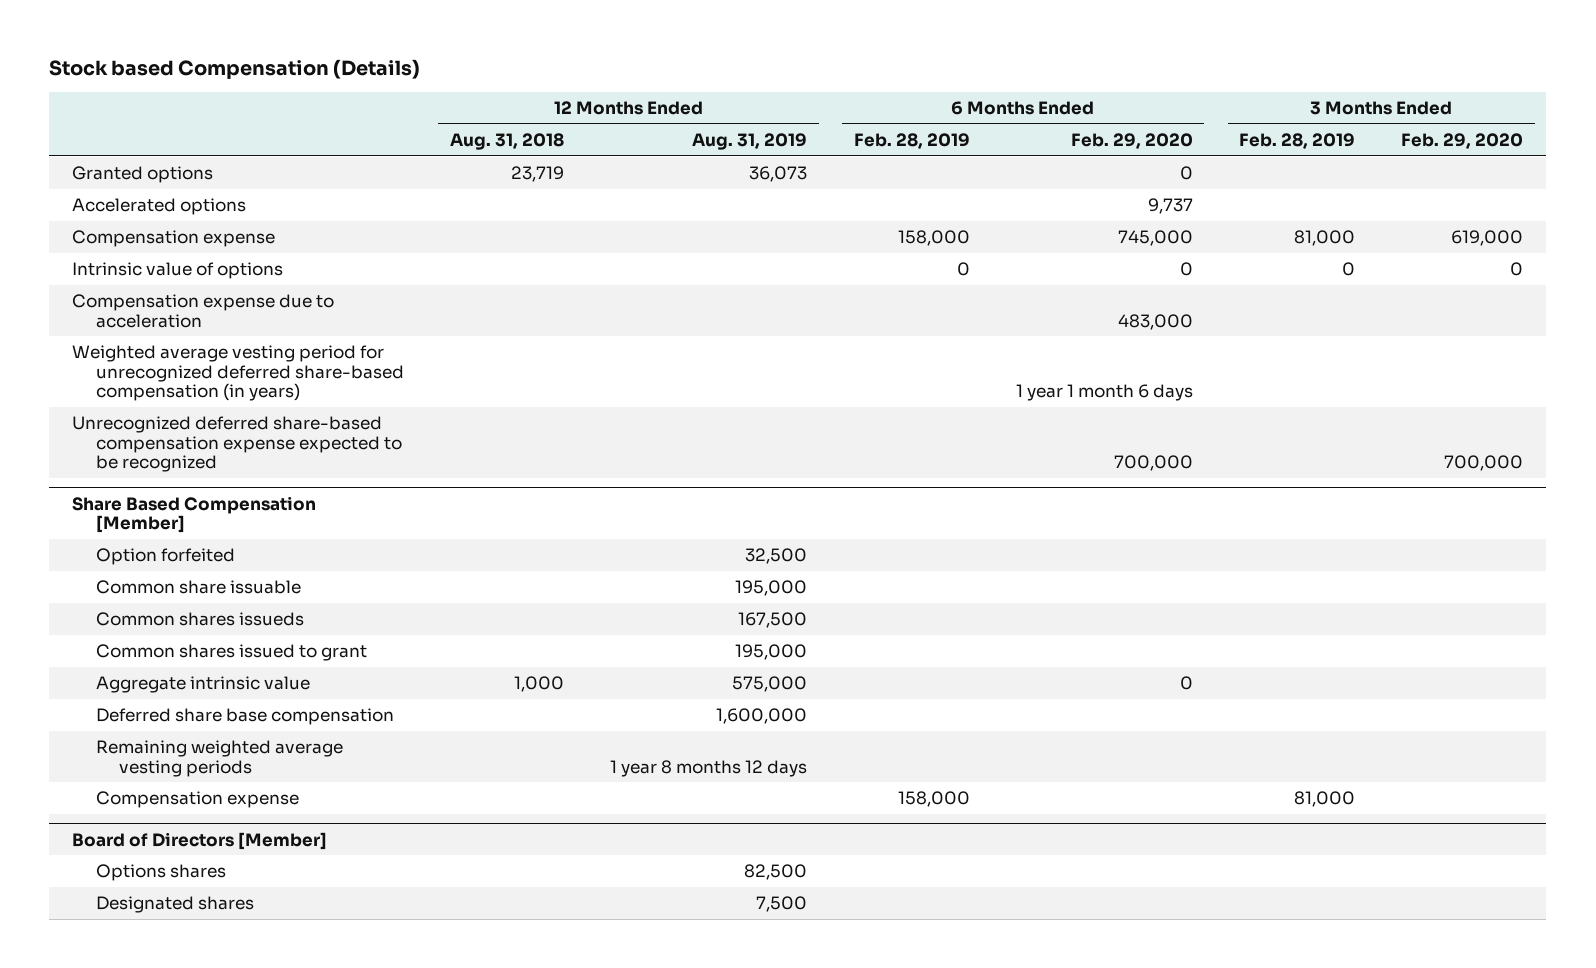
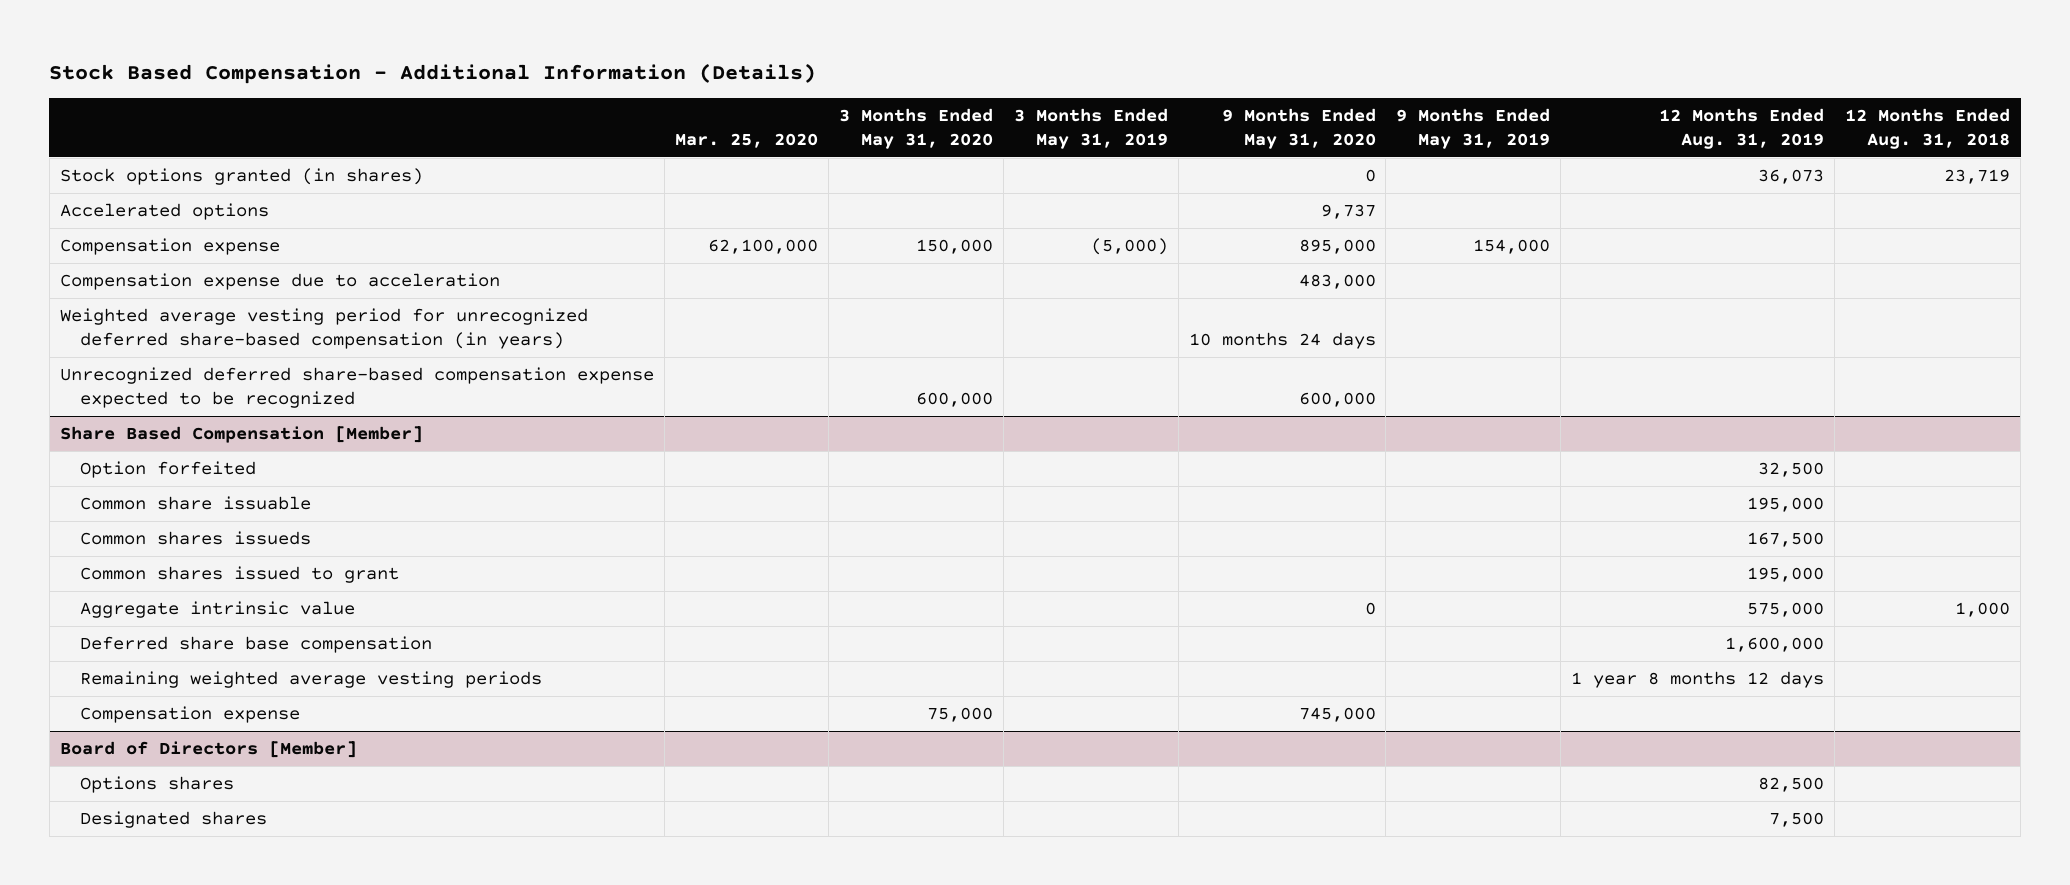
- Stock based Compensation (Details)
+ Stock Based Compensation - Additional Information (Details)
- | 12 Months Ended Aug. 31, 2018 | 12 Months Ended Aug. 31, 2019 | 6 Months Ended Feb. 28, 2019 | 6 Months Ended Feb. 29, 2020 | 3 Months Ended Feb. 28, 2019 | 3 Months Ended Feb. 29, 2020
+ | Mar. 25, 2020 | 3 Months Ended May 31, 2020 | 3 Months Ended May 31, 2019 | 9 Months Ended May 31, 2020 | 9 Months Ended May 31, 2019 | 12 Months Ended Aug. 31, 2019 | 12 Months Ended Aug. 31, 2018
- Granted options | 23,719 | 36,073 | | 0 | |
+ Stock options granted (in shares) | | | | 0 | | 36,073 | 23,719
- Intrinsic value of options | | | 0 | 0 | 0 | 0

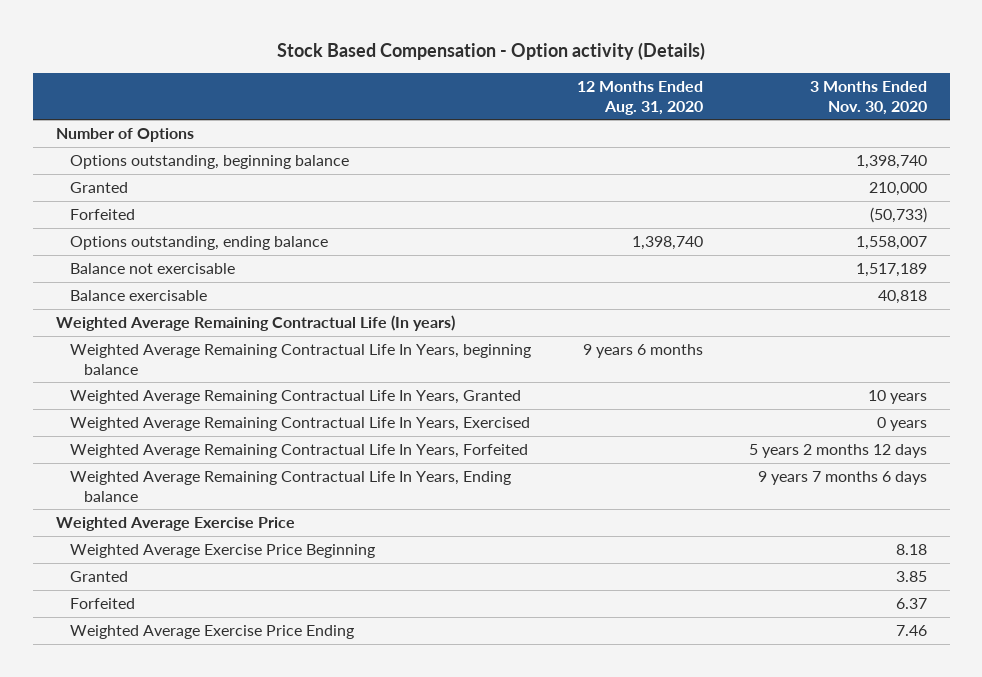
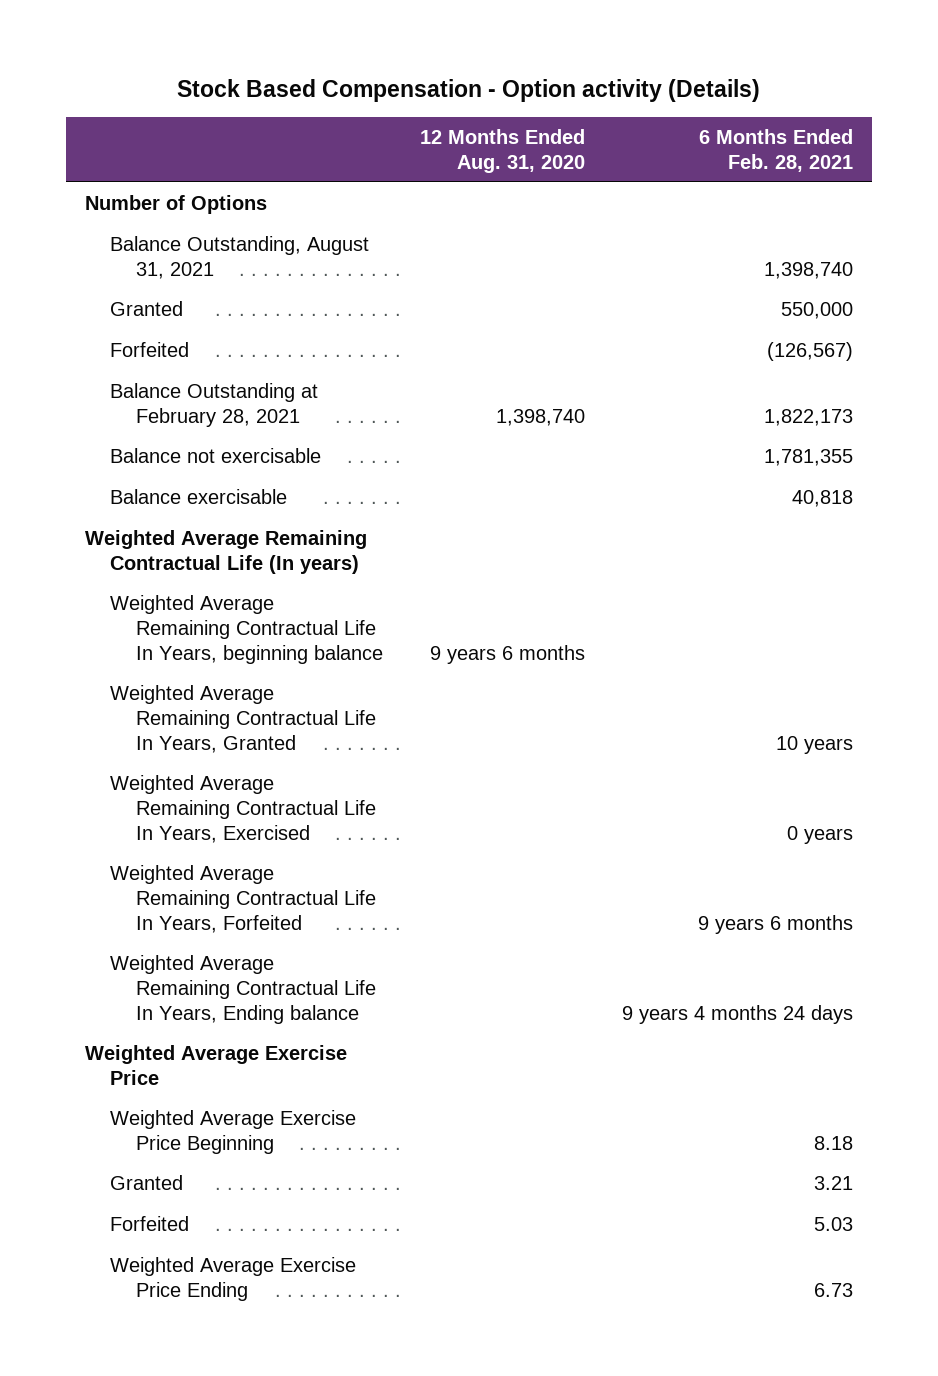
- | 12 Months Ended Aug. 31, 2020 | 3 Months Ended Nov. 30, 2020
+ | 12 Months Ended Aug. 31, 2020 | 6 Months Ended Feb. 28, 2021
- Options outstanding, beginning balance | | 1,398,740
+ Balance Outstanding, August 31, 2021 | | 1,398,740
- Options outstanding, ending balance | 1,398,740 | 1,558,007
+ Balance Outstanding at February 28, 2021 | 1,398,740 | 1,822,173

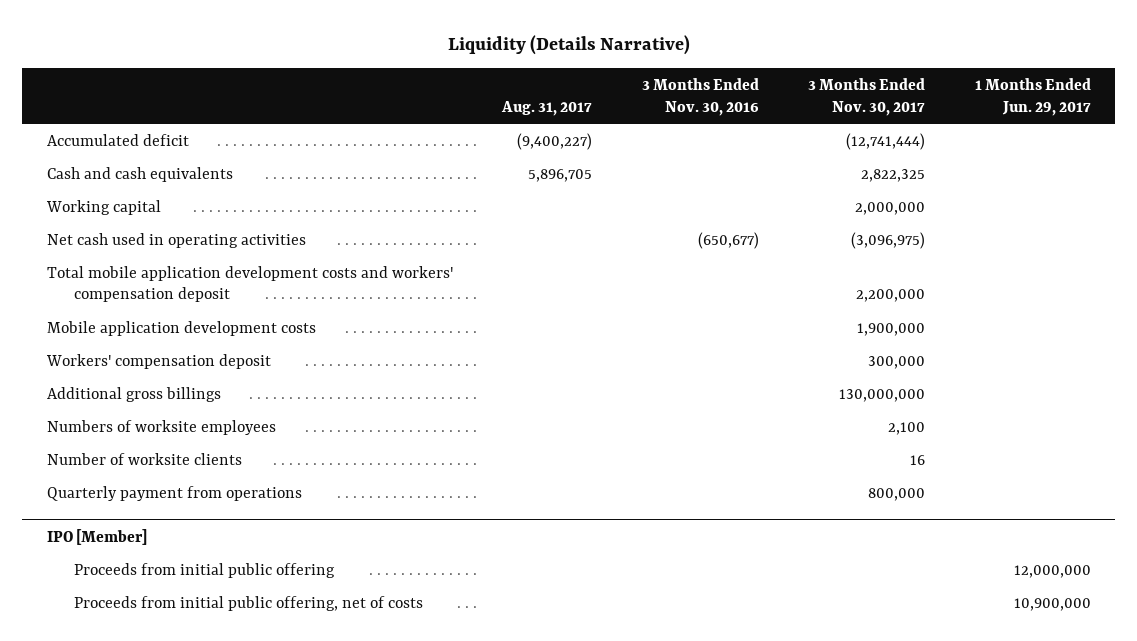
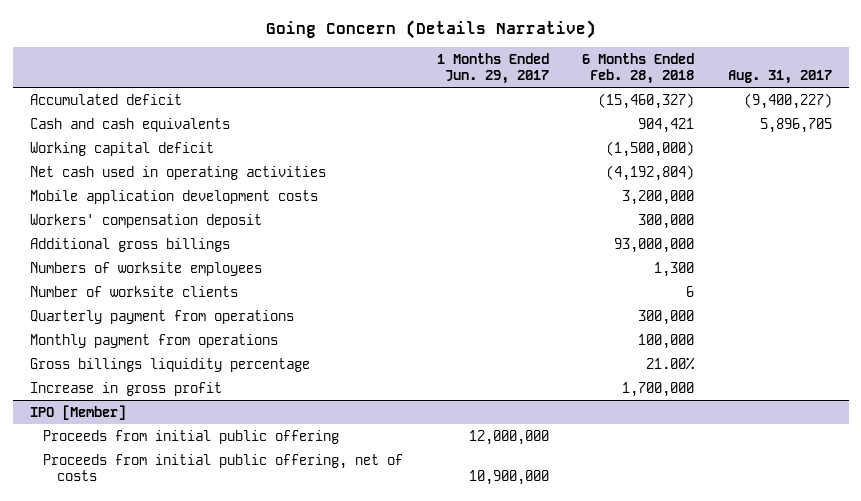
- Liquidity (Details Narrative)
+ Going Concern (Details Narrative)
- | Aug. 31, 2017 | 3 Months Ended Nov. 30, 2016 | 3 Months Ended Nov. 30, 2017 | 1 Months Ended Jun. 29, 2017
+ | 1 Months Ended Jun. 29, 2017 | 6 Months Ended Feb. 28, 2018 | Aug. 31, 2017
- Working capital | | | 2,000,000 |
+ Working capital deficit | | (1,500,000) |
- Total mobile application development costs and workers' compensation deposit | | | 2,200,000 |
+ Monthly payment from operations | | 100,000 |
+ Gross billings liquidity percentage | | 21.00% |
+ Increase in gross profit | | 1,700,000 |

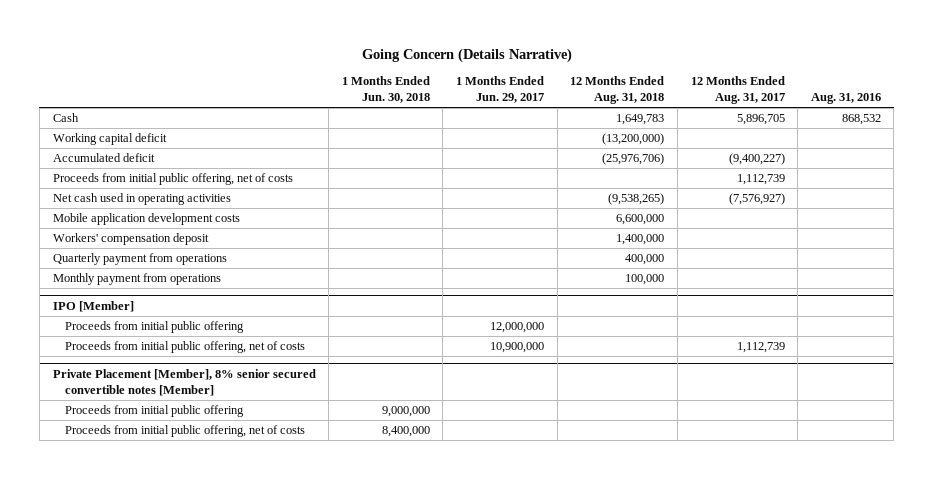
- | 1 Months Ended Jun. 29, 2017 | 6 Months Ended Feb. 28, 2018 | Aug. 31, 2017
+ | 1 Months Ended Jun. 30, 2018 | 1 Months Ended Jun. 29, 2017 | 12 Months Ended Aug. 31, 2018 | 12 Months Ended Aug. 31, 2017 | Aug. 31, 2016
- Cash and cash equivalents | | 904,421 | 5,896,705
+ Cash | | | 1,649,783 | 5,896,705 | 868,532
moved down: Accumulated deficit | | | (25,976,706) | (9,400,227) |
+ Proceeds from initial public offering, net of costs | | | | 1,112,739 |
- Additional gross billings | | 93,000,000 |
- Numbers of worksite employees | | 1,300 |
- Number of worksite clients | | 6 |
- Gross billings liquidity percentage | | 21.00% |
- Increase in gross profit | | 1,700,000 |
+ Private Placement [Member], 8% senior secured convertible notes [Member]
+ Proceeds from initial public offering | 9,000,000 | | | |
+ Proceeds from initial public offering, net of costs | 8,400,000 | | | |

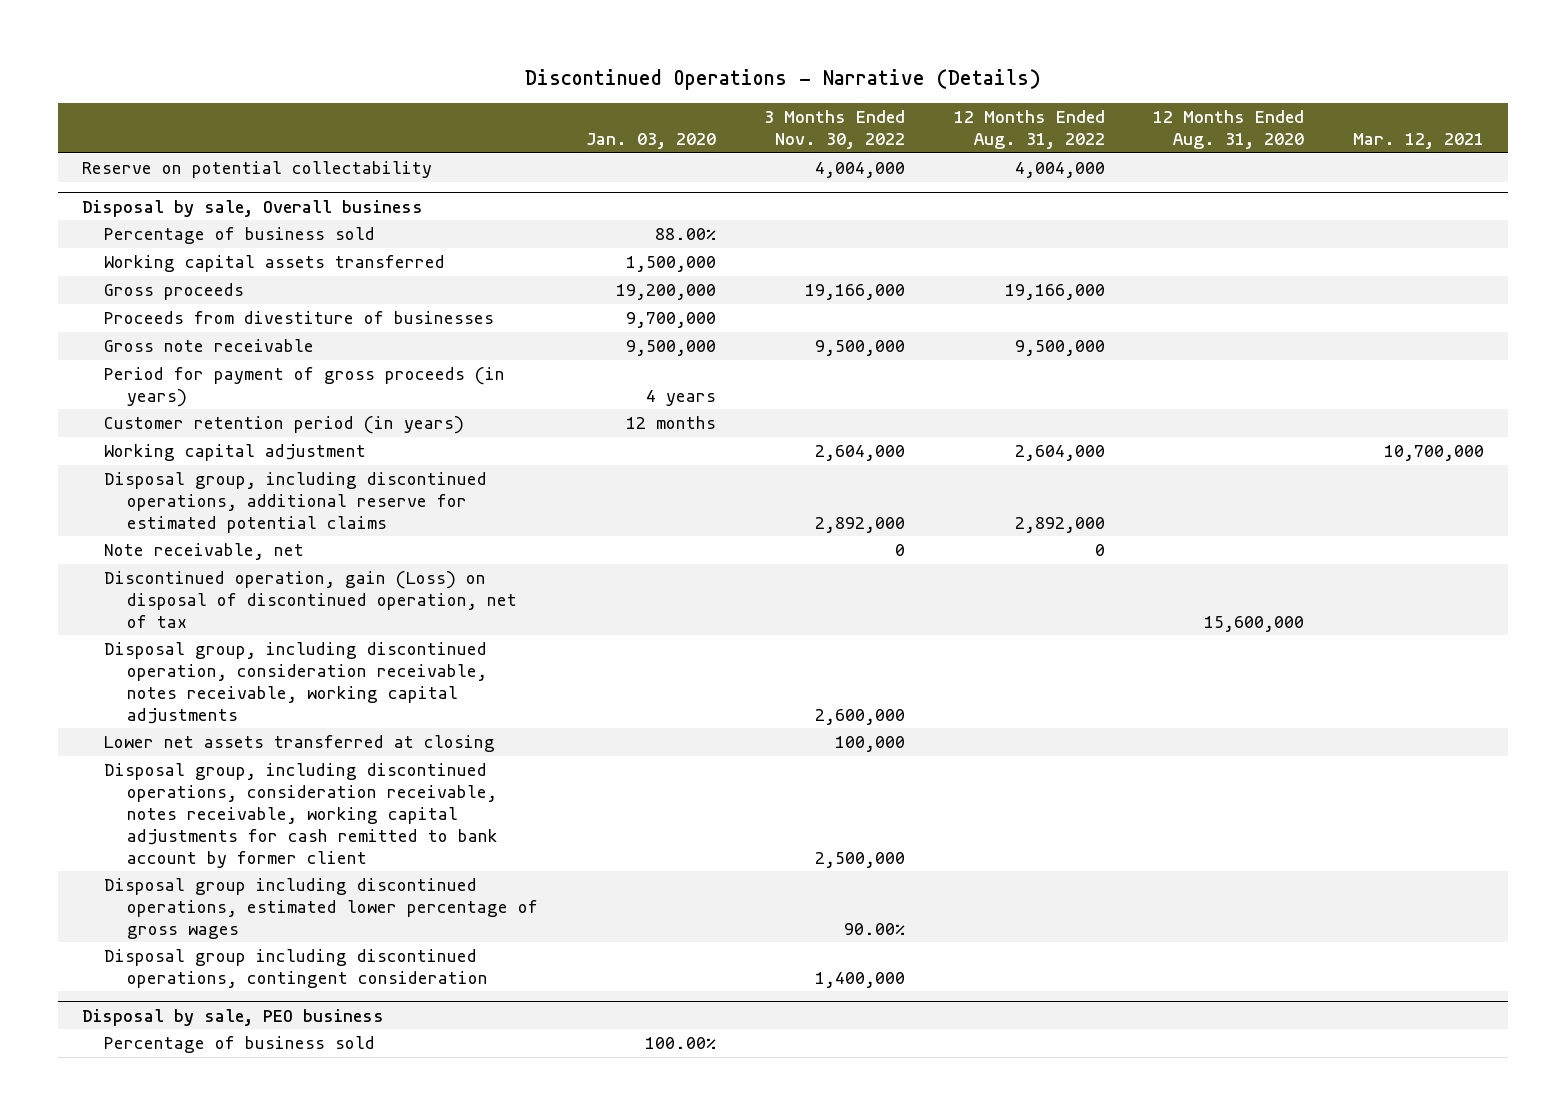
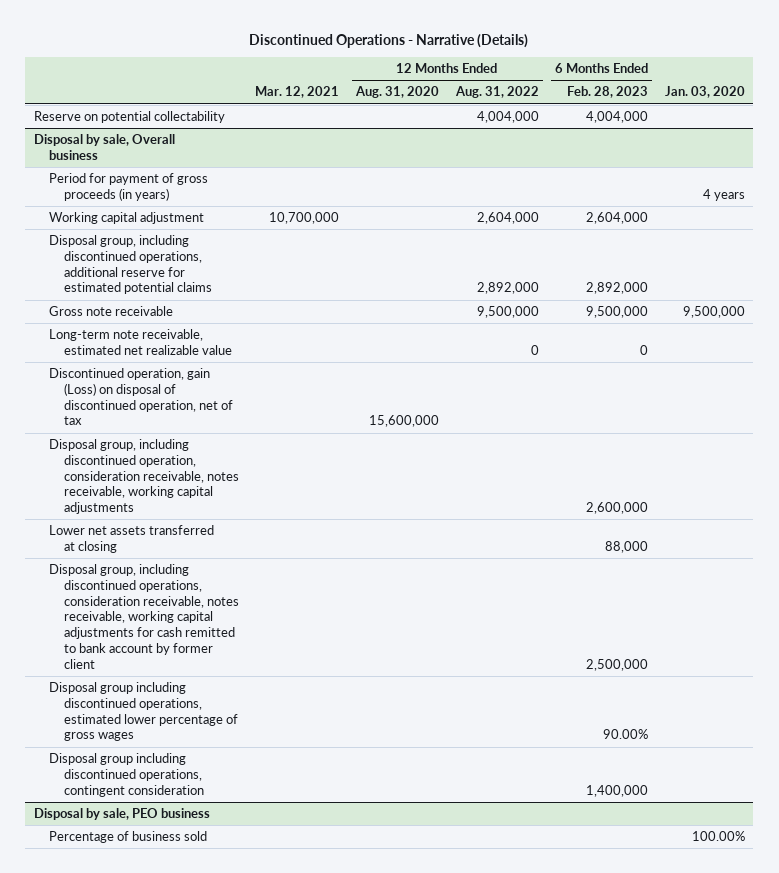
- | Jan. 03, 2020 | 3 Months Ended Nov. 30, 2022 | 12 Months Ended Aug. 31, 2022 | 12 Months Ended Aug. 31, 2020 | Mar. 12, 2021
+ | Mar. 12, 2021 | 12 Months Ended Aug. 31, 2020 | 12 Months Ended Aug. 31, 2022 | 6 Months Ended Feb. 28, 2023 | Jan. 03, 2020
@ Disposal by sale, Overall business
- Percentage of business sold | 88.00% | | | |
- Working capital assets transferred | 1,500,000 | | | |
- Gross proceeds | 19,200,000 | 19,166,000 | 19,166,000 | |
- Proceeds from divestiture of businesses | 9,700,000 | | | |
- Customer retention period (in years) | 12 months | | | |
- Note receivable, net | | 0 | 0 | |
moved down: Gross note receivable | | | 9,500,000 | 9,500,000 | 9,500,000
+ Long-term note receivable, estimated net realizable value | | | 0 | 0 |

